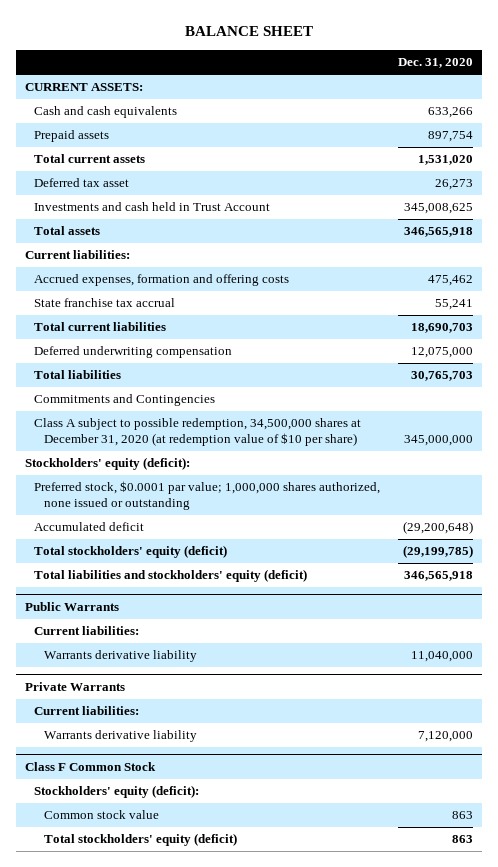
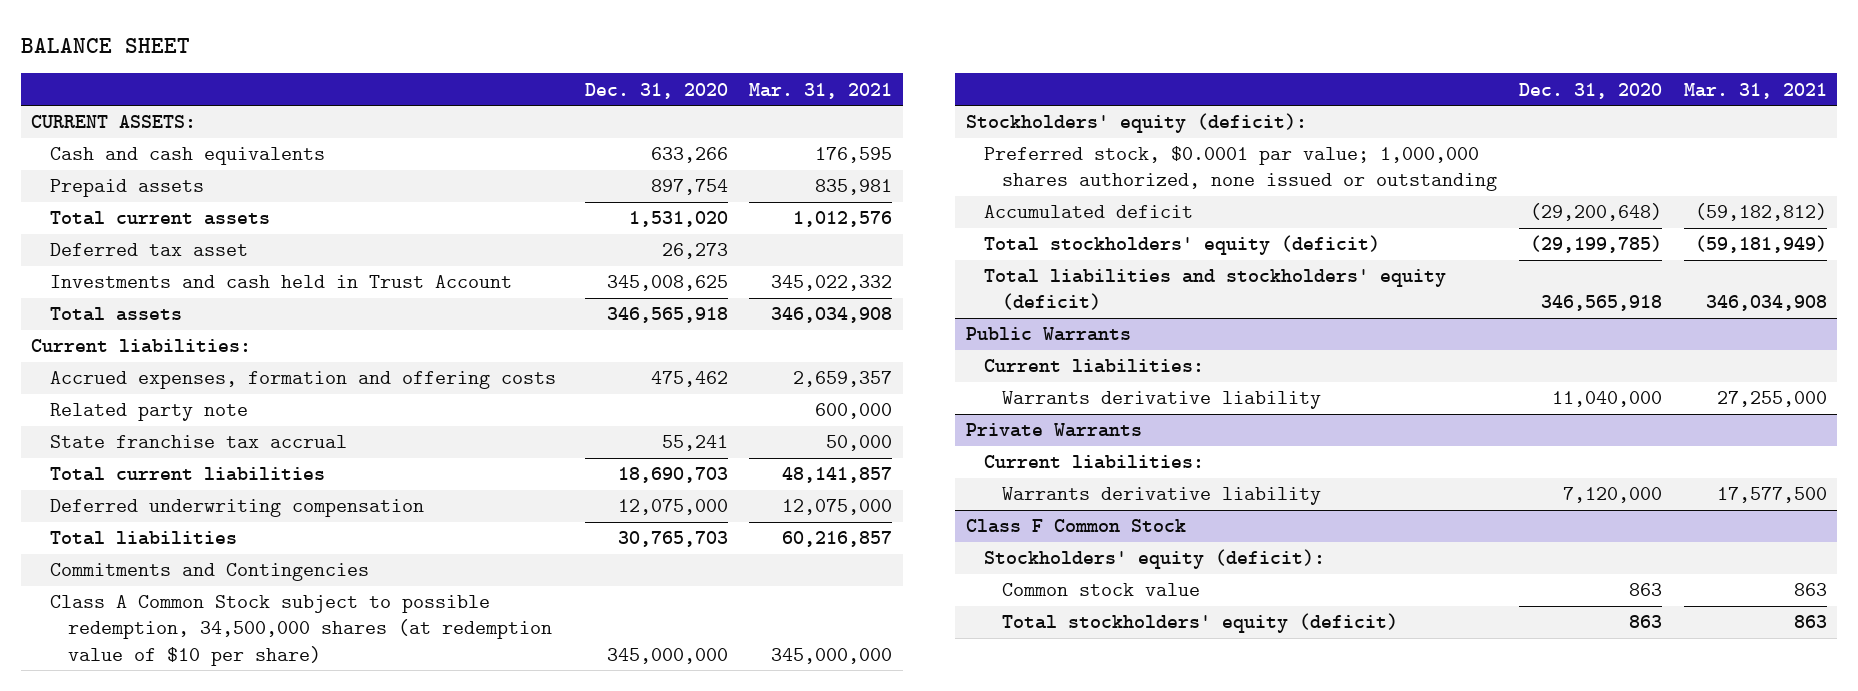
- | Dec. 31, 2020
+ | Dec. 31, 2020 | Mar. 31, 2021
+ Related party note | | 600,000
- Class A subject to possible redemption, 34,500,000 shares at December 31, 2020 (at redemption value of $10 per share) | 345,000,000
+ Class A Common Stock subject to possible redemption, 34,500,000 shares (at redemption value of $10 per share) | 345,000,000 | 345,000,000

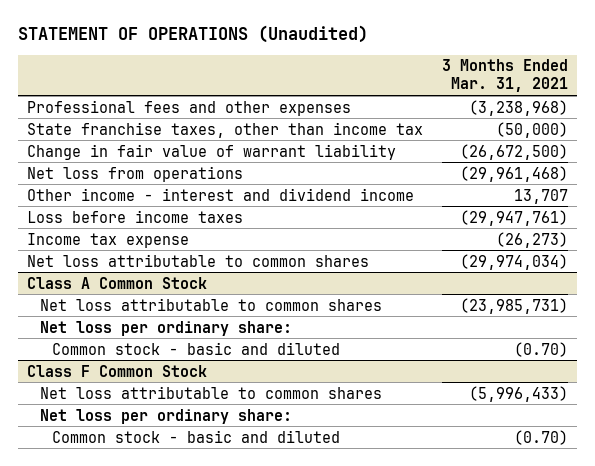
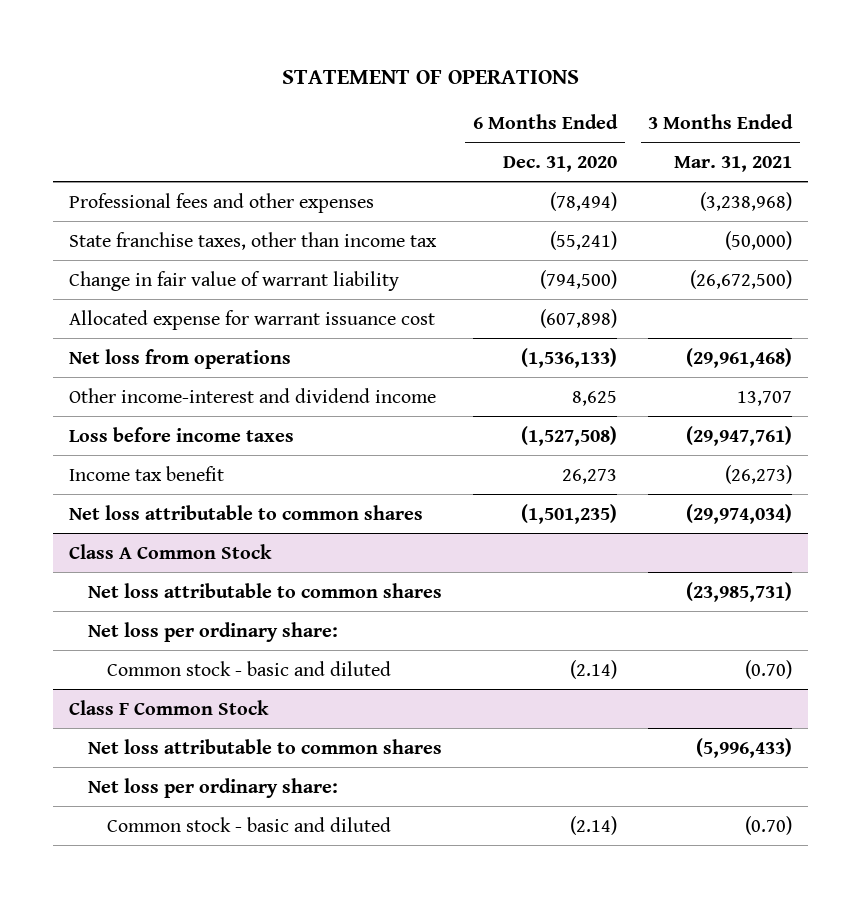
- STATEMENT OF OPERATIONS (Unaudited)
+ STATEMENT OF OPERATIONS
- | 3 Months Ended Mar. 31, 2021
+ | 6 Months Ended Dec. 31, 2020 | 3 Months Ended Mar. 31, 2021
+ Allocated expense for warrant issuance cost | (607,898) |
- Other income - interest and dividend income | 13,707
+ Other income-interest and dividend income | 8,625 | 13,707
- Income tax expense | (26,273)
+ Income tax benefit | 26,273 | (26,273)

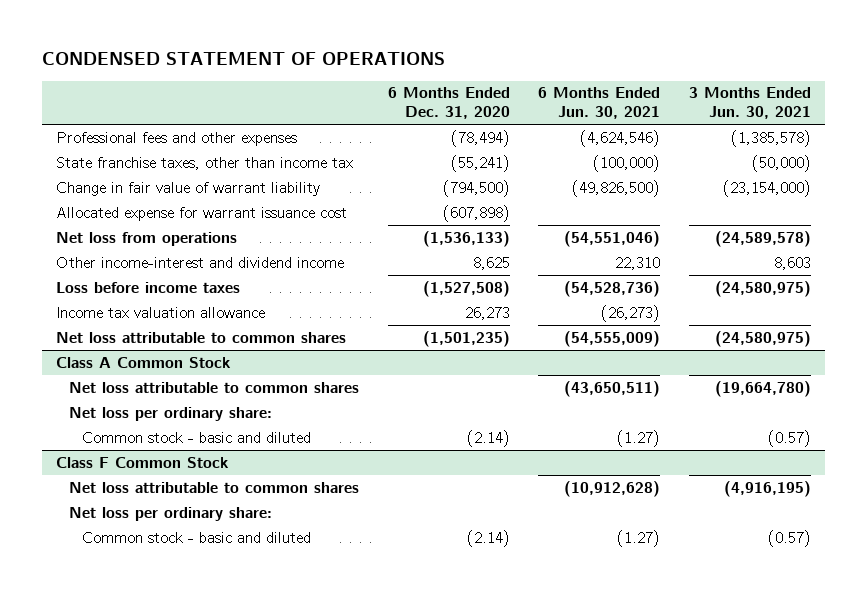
- STATEMENT OF OPERATIONS
+ CONDENSED STATEMENT OF OPERATIONS
- | 6 Months Ended Dec. 31, 2020 | 3 Months Ended Mar. 31, 2021
+ | 6 Months Ended Dec. 31, 2020 | 6 Months Ended Jun. 30, 2021 | 3 Months Ended Jun. 30, 2021
- Income tax benefit | 26,273 | (26,273)
+ Income tax valuation allowance | 26,273 | (26,273) |

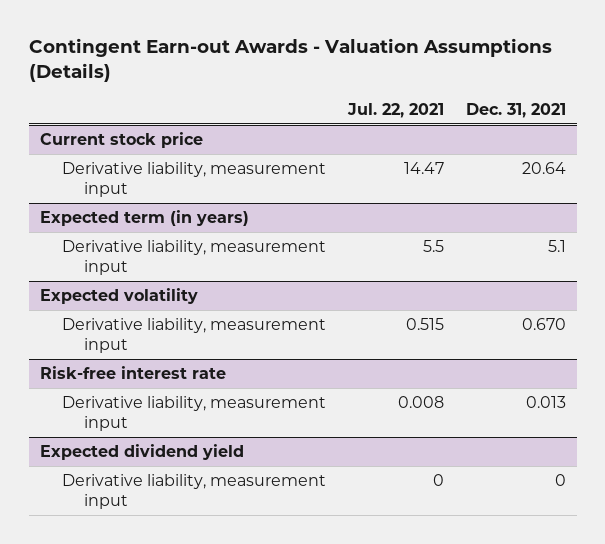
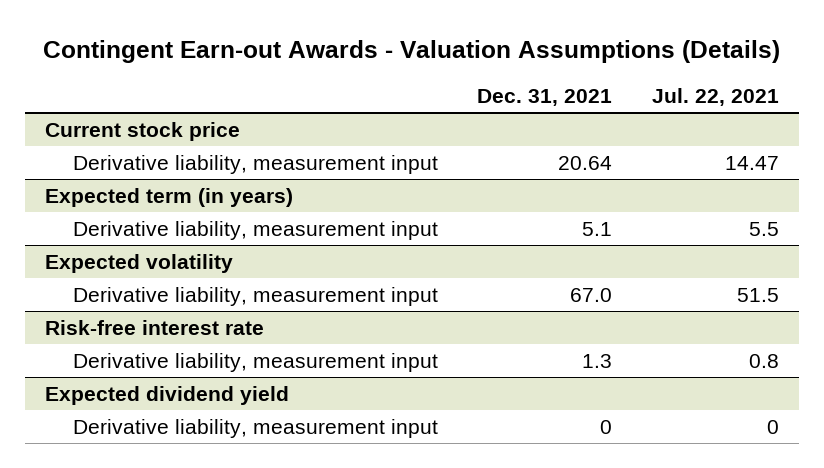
- | Jul. 22, 2021 | Dec. 31, 2021
+ | Dec. 31, 2021 | Jul. 22, 2021
@ Expected volatility
- Derivative liability, measurement input | 0.515 | 0.670
+ Derivative liability, measurement input | 67.0 | 51.5
@ Risk-free interest rate
- Derivative liability, measurement input | 0.008 | 0.013
+ Derivative liability, measurement input | 1.3 | 0.8

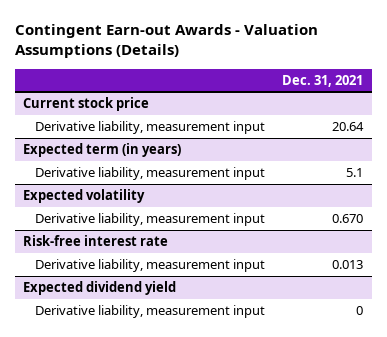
- | Dec. 31, 2021 | Jul. 22, 2021
+ | Dec. 31, 2021
@ Expected volatility
- Derivative liability, measurement input | 67.0 | 51.5
+ Derivative liability, measurement input | 0.670
@ Risk-free interest rate
- Derivative liability, measurement input | 1.3 | 0.8
+ Derivative liability, measurement input | 0.013

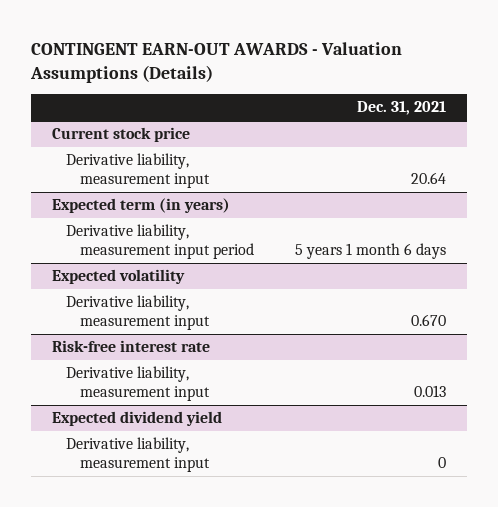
- Contingent Earn-out Awards - Valuation Assumptions (Details)
+ CONTINGENT EARN-OUT AWARDS - Valuation Assumptions (Details)
@ Expected term (in years)
- Derivative liability, measurement input | 5.1
+ Derivative liability, measurement input period | 5 years 1 month 6 days

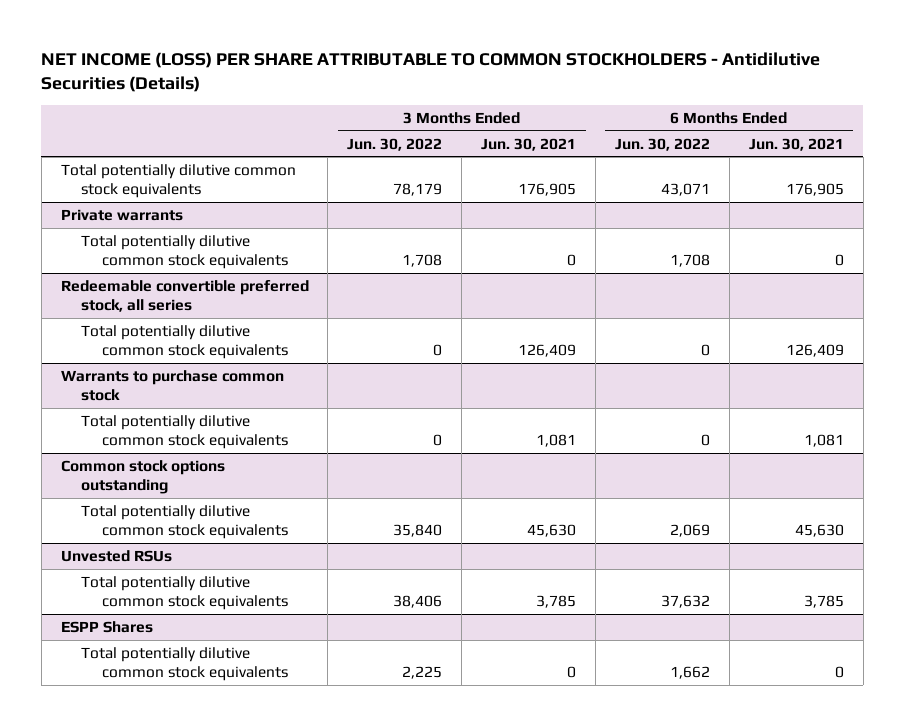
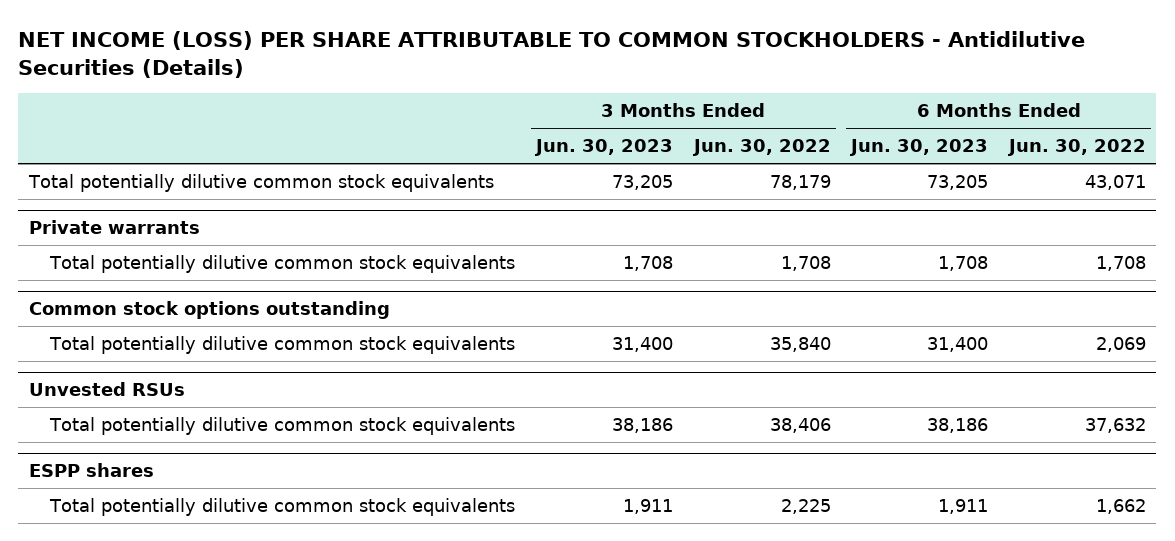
- | 3 Months Ended Jun. 30, 2022 | 3 Months Ended Jun. 30, 2021 | 6 Months Ended Jun. 30, 2022 | 6 Months Ended Jun. 30, 2021
+ | 3 Months Ended Jun. 30, 2023 | 3 Months Ended Jun. 30, 2022 | 6 Months Ended Jun. 30, 2023 | 6 Months Ended Jun. 30, 2022
- Redeemable convertible preferred stock, all series
- Total potentially dilutive common stock equivalents | 0 | 126,409 | 0 | 126,409
- Warrants to purchase common stock
- Total potentially dilutive common stock equivalents | 0 | 1,081 | 0 | 1,081
- ESPP Shares
+ ESPP shares

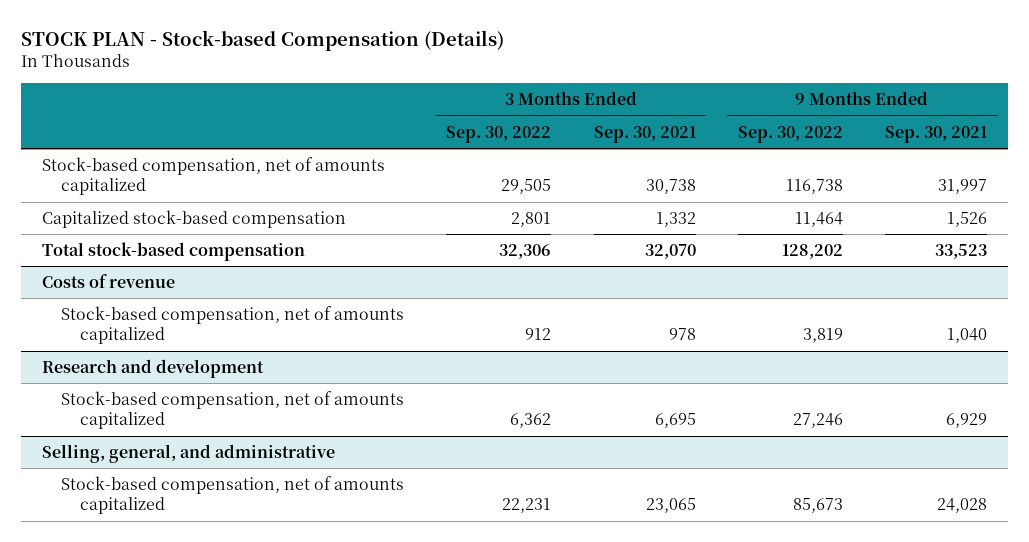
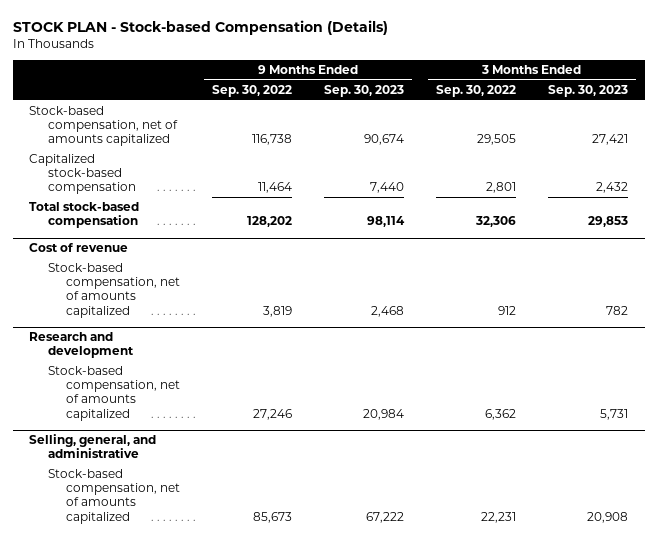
- | 3 Months Ended Sep. 30, 2022 | 3 Months Ended Sep. 30, 2021 | 9 Months Ended Sep. 30, 2022 | 9 Months Ended Sep. 30, 2021
+ | 9 Months Ended Sep. 30, 2022 | 9 Months Ended Sep. 30, 2023 | 3 Months Ended Sep. 30, 2022 | 3 Months Ended Sep. 30, 2023
- Costs of revenue
+ Cost of revenue

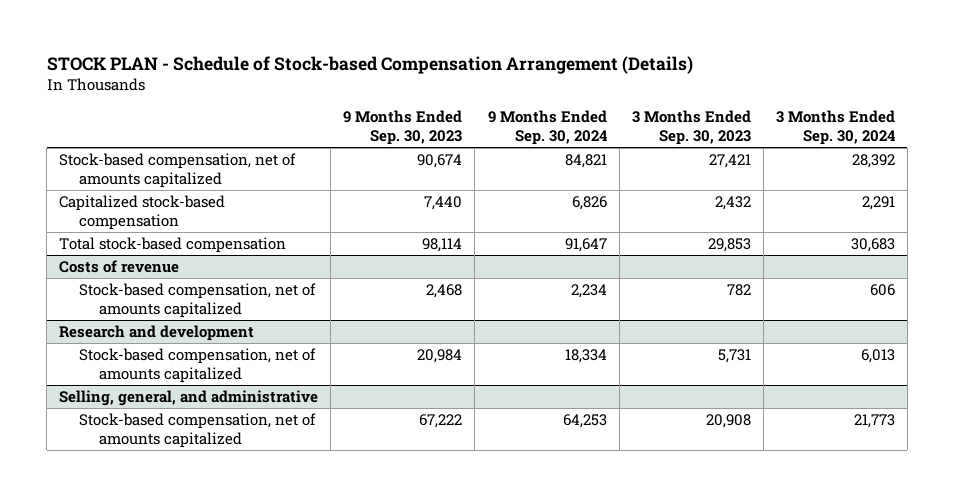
- STOCK PLAN - Stock-based Compensation (Details)
+ STOCK PLAN - Schedule of Stock-based Compensation Arrangement (Details)
- | 9 Months Ended Sep. 30, 2022 | 9 Months Ended Sep. 30, 2023 | 3 Months Ended Sep. 30, 2022 | 3 Months Ended Sep. 30, 2023
+ | 9 Months Ended Sep. 30, 2023 | 9 Months Ended Sep. 30, 2024 | 3 Months Ended Sep. 30, 2023 | 3 Months Ended Sep. 30, 2024
- Cost of revenue
+ Costs of revenue

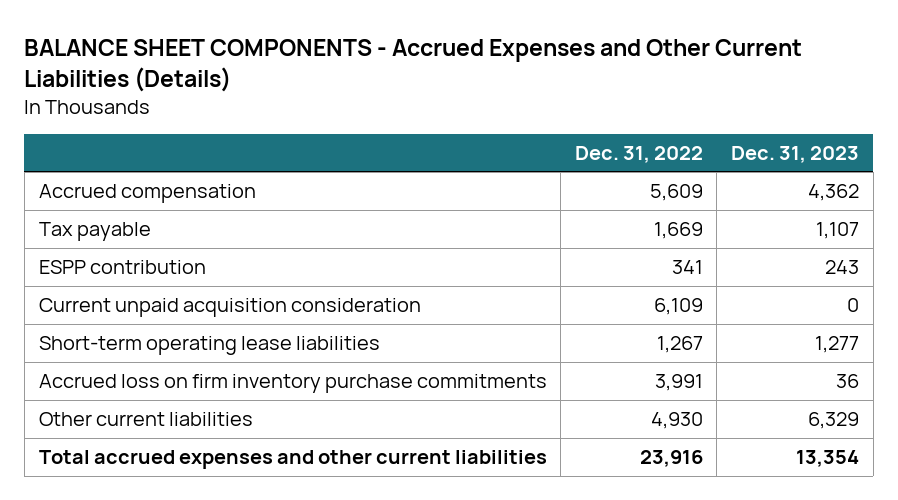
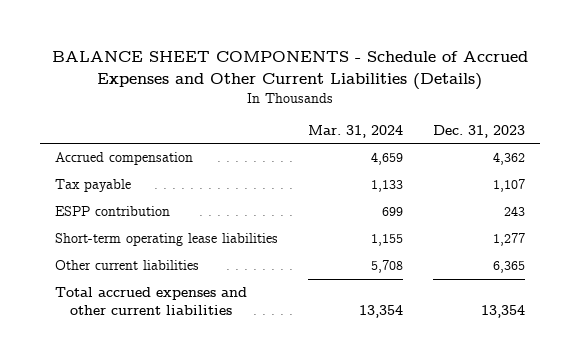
- BALANCE SHEET COMPONENTS - Accrued Expenses and Other Current Liabilities (Details)
+ BALANCE SHEET COMPONENTS - Schedule of Accrued Expenses and Other Current Liabilities (Details)
- | Dec. 31, 2022 | Dec. 31, 2023
+ | Mar. 31, 2024 | Dec. 31, 2023
- Current unpaid acquisition consideration | 6,109 | 0
- Accrued loss on firm inventory purchase commitments | 3,991 | 36
- Other current liabilities | 4,930 | 6,329
+ Other current liabilities | 5,708 | 6,365

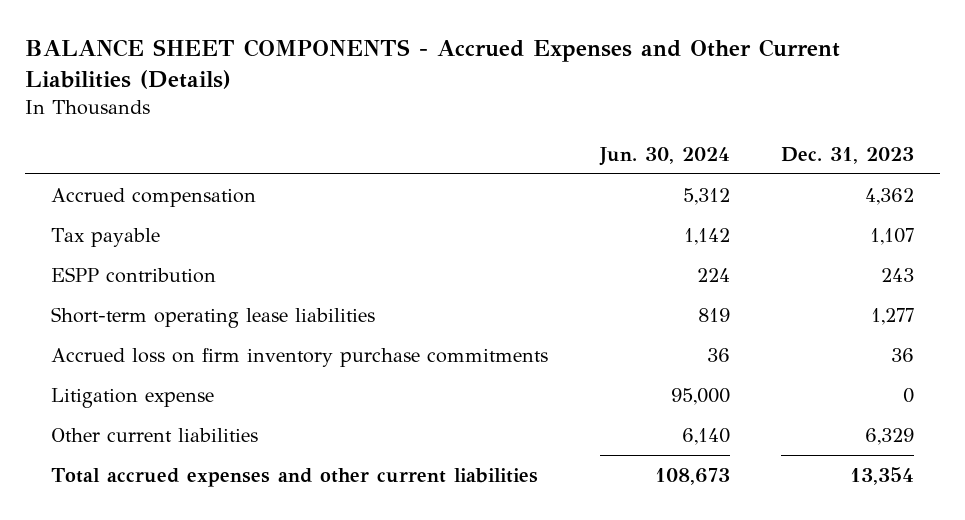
- BALANCE SHEET COMPONENTS - Schedule of Accrued Expenses and Other Current Liabilities (Details)
+ BALANCE SHEET COMPONENTS - Accrued Expenses and Other Current Liabilities (Details)
- | Mar. 31, 2024 | Dec. 31, 2023
+ | Jun. 30, 2024 | Dec. 31, 2023
- Other current liabilities | 5,708 | 6,365
+ Accrued loss on firm inventory purchase commitments | 36 | 36
+ Litigation expense | 95,000 | 0
+ Other current liabilities | 6,140 | 6,329

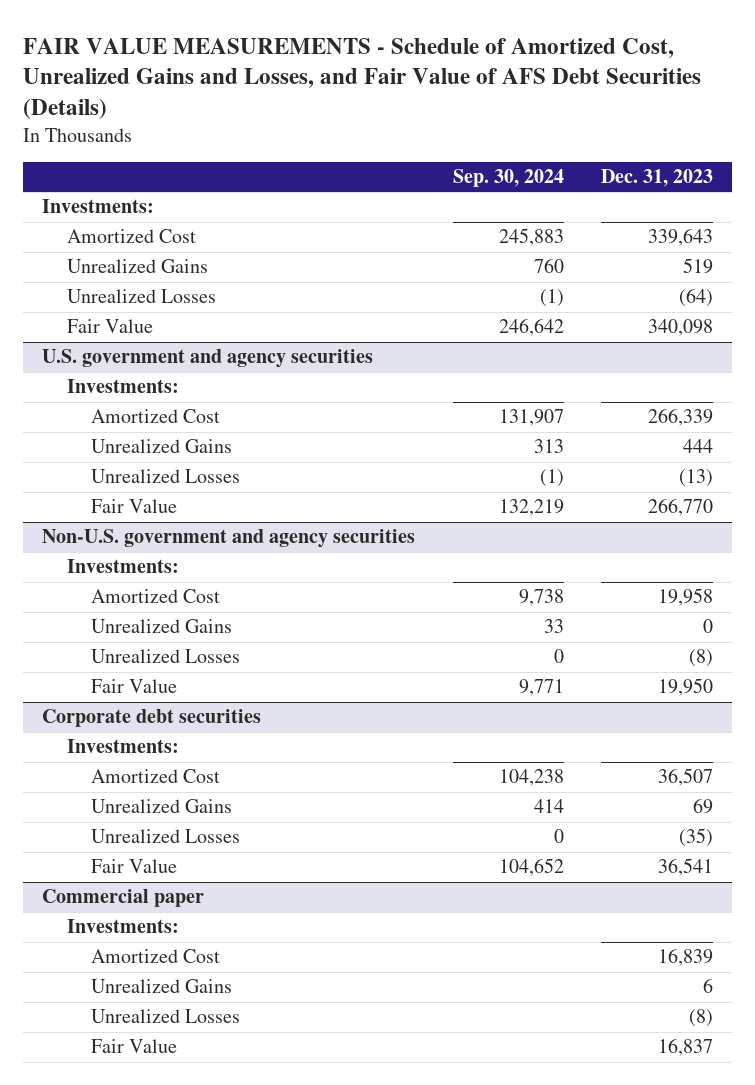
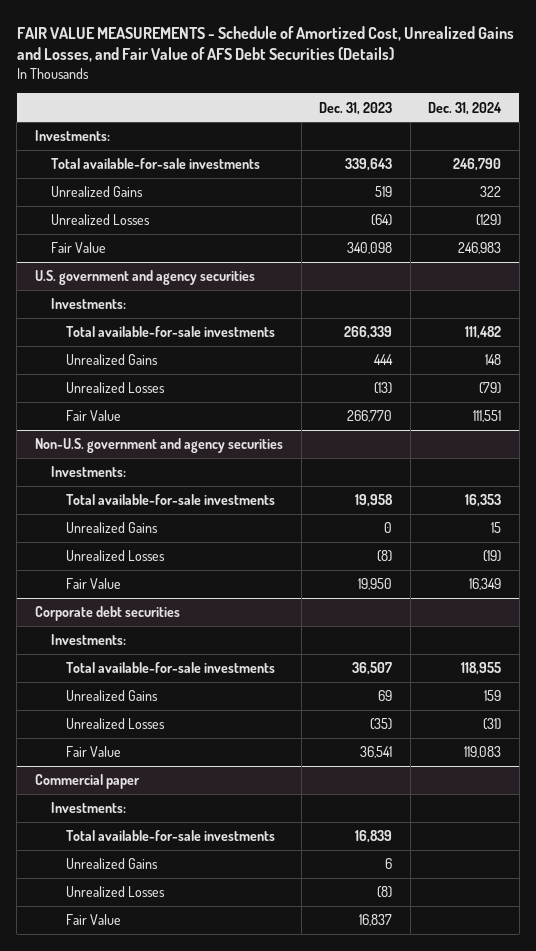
- | Sep. 30, 2024 | Dec. 31, 2023
+ | Dec. 31, 2023 | Dec. 31, 2024
- Amortized Cost | 245,883 | 339,643
+ Total available-for-sale investments | 339,643 | 246,790
@ U.S. government and agency securities
- Amortized Cost | 131,907 | 266,339
+ Total available-for-sale investments | 266,339 | 111,482
@ Non-U.S. government and agency securities
- Amortized Cost | 9,738 | 19,958
+ Total available-for-sale investments | 19,958 | 16,353
@ Corporate debt securities
- Amortized Cost | 104,238 | 36,507
+ Total available-for-sale investments | 36,507 | 118,955
@ Commercial paper
- Amortized Cost | | 16,839
+ Total available-for-sale investments | 16,839 |

